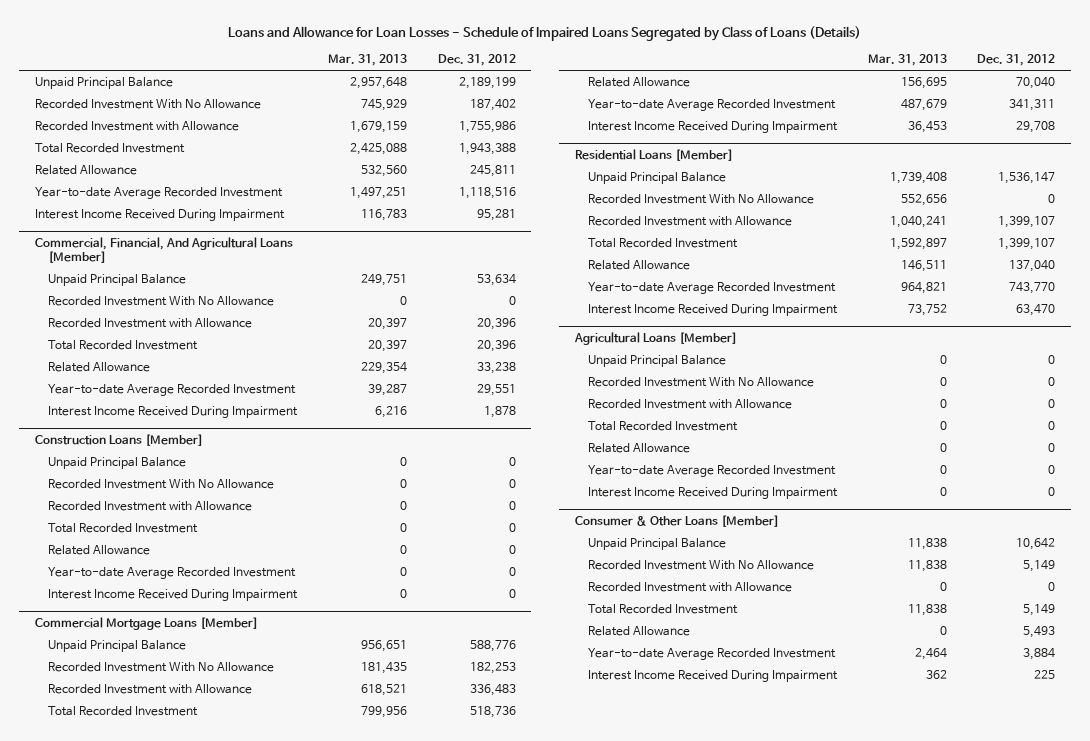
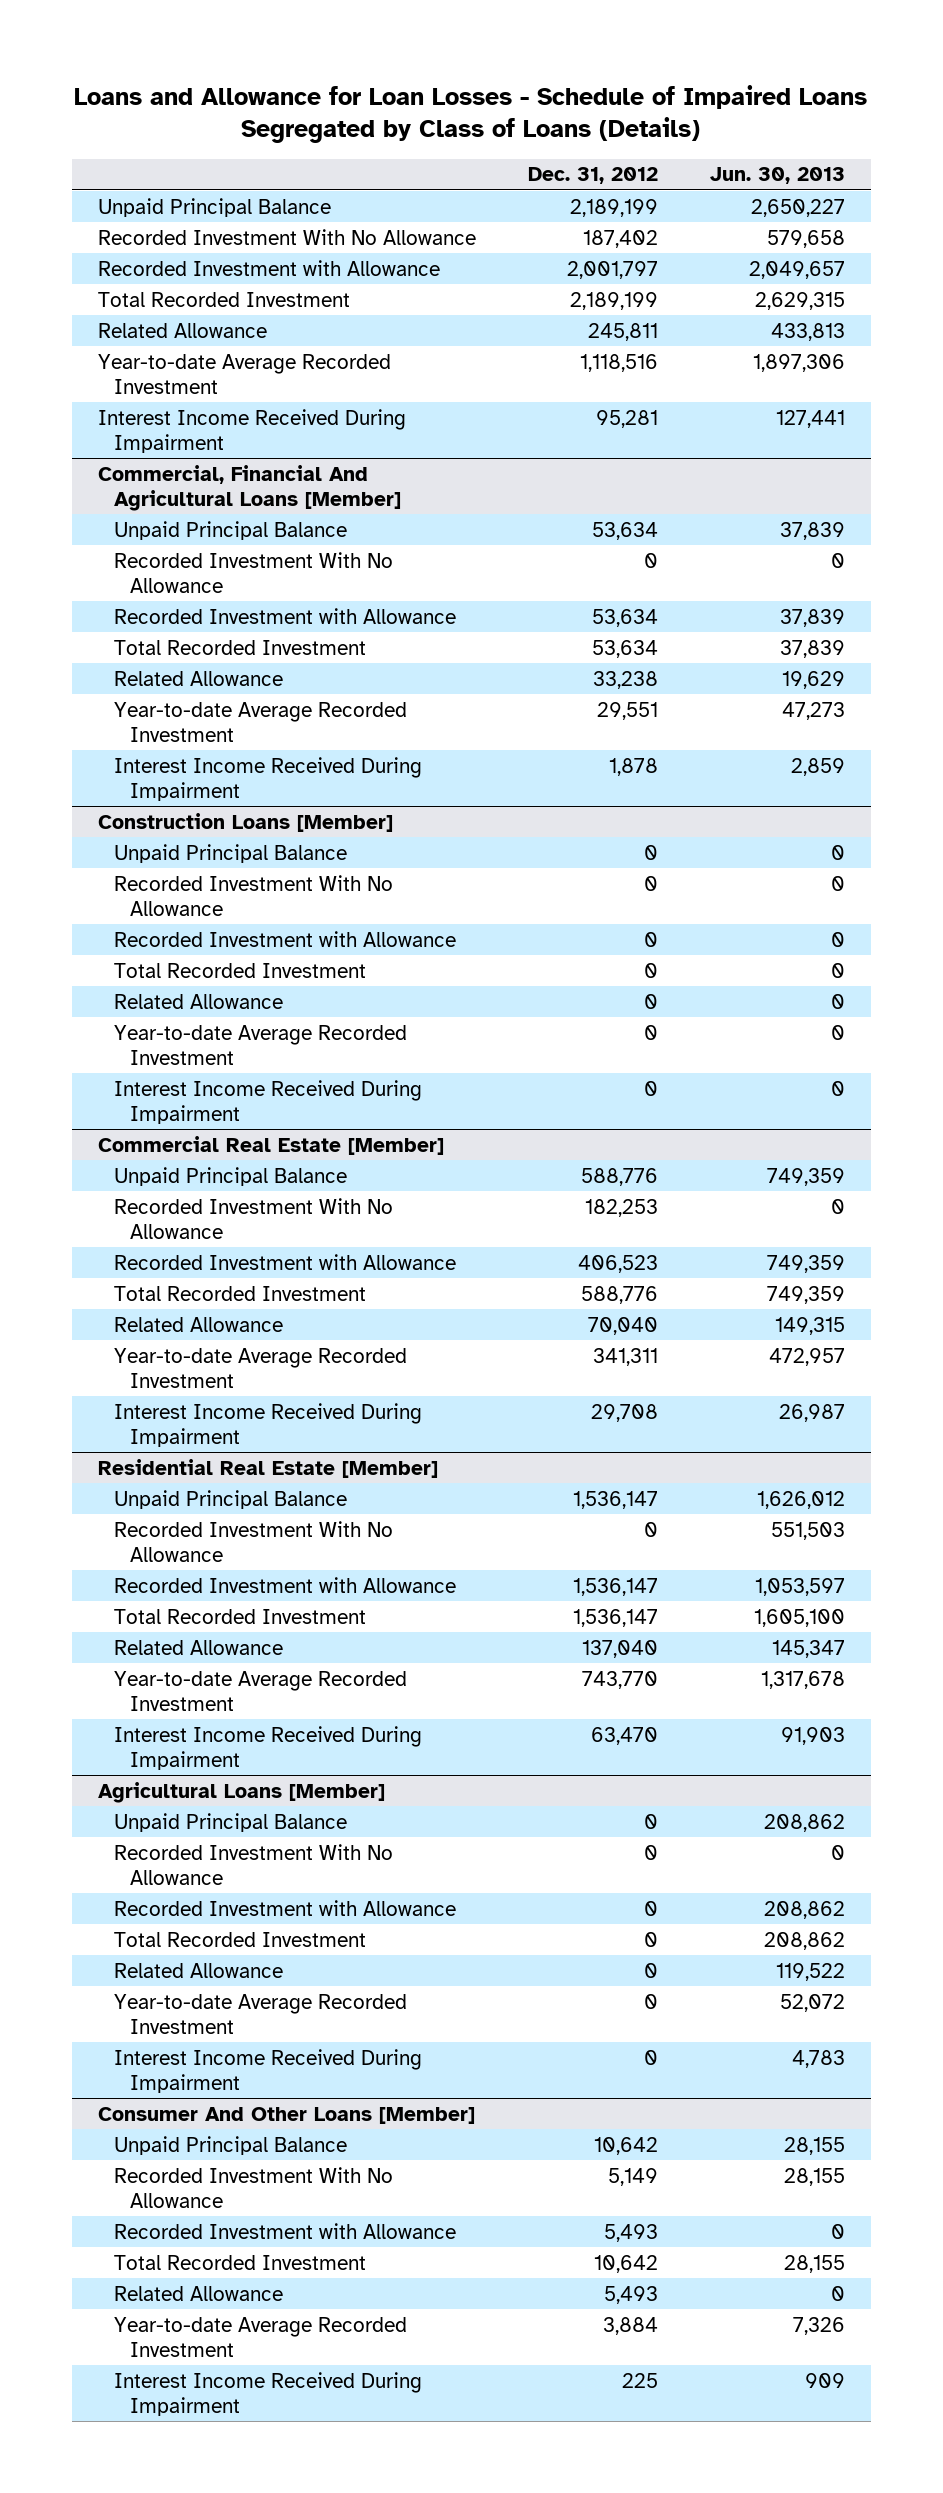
- | Mar. 31, 2013 | Dec. 31, 2012
+ | Dec. 31, 2012 | Jun. 30, 2013
- Recorded Investment with Allowance | 1,679,159 | 1,755,986
- Total Recorded Investment | 2,425,088 | 1,943,388
+ Recorded Investment with Allowance | 2,001,797 | 2,049,657
+ Total Recorded Investment | 2,189,199 | 2,629,315
- Commercial, Financial, And Agricultural Loans [Member]
+ Commercial, Financial And Agricultural Loans [Member]
- Recorded Investment with Allowance | 20,397 | 20,396
- Total Recorded Investment | 20,397 | 20,396
+ Recorded Investment with Allowance | 53,634 | 37,839
+ Total Recorded Investment | 53,634 | 37,839
- Commercial Mortgage Loans [Member]
+ Commercial Real Estate [Member]
- Recorded Investment with Allowance | 618,521 | 336,483
- Total Recorded Investment | 799,956 | 518,736
+ Recorded Investment with Allowance | 406,523 | 749,359
+ Total Recorded Investment | 588,776 | 749,359
- Residential Loans [Member]
+ Residential Real Estate [Member]
- Recorded Investment with Allowance | 1,040,241 | 1,399,107
- Total Recorded Investment | 1,592,897 | 1,399,107
+ Recorded Investment with Allowance | 1,536,147 | 1,053,597
+ Total Recorded Investment | 1,536,147 | 1,605,100
- Consumer & Other Loans [Member]
+ Consumer And Other Loans [Member]
- Recorded Investment with Allowance | 0 | 0
- Total Recorded Investment | 11,838 | 5,149
+ Recorded Investment with Allowance | 5,493 | 0
+ Total Recorded Investment | 10,642 | 28,155

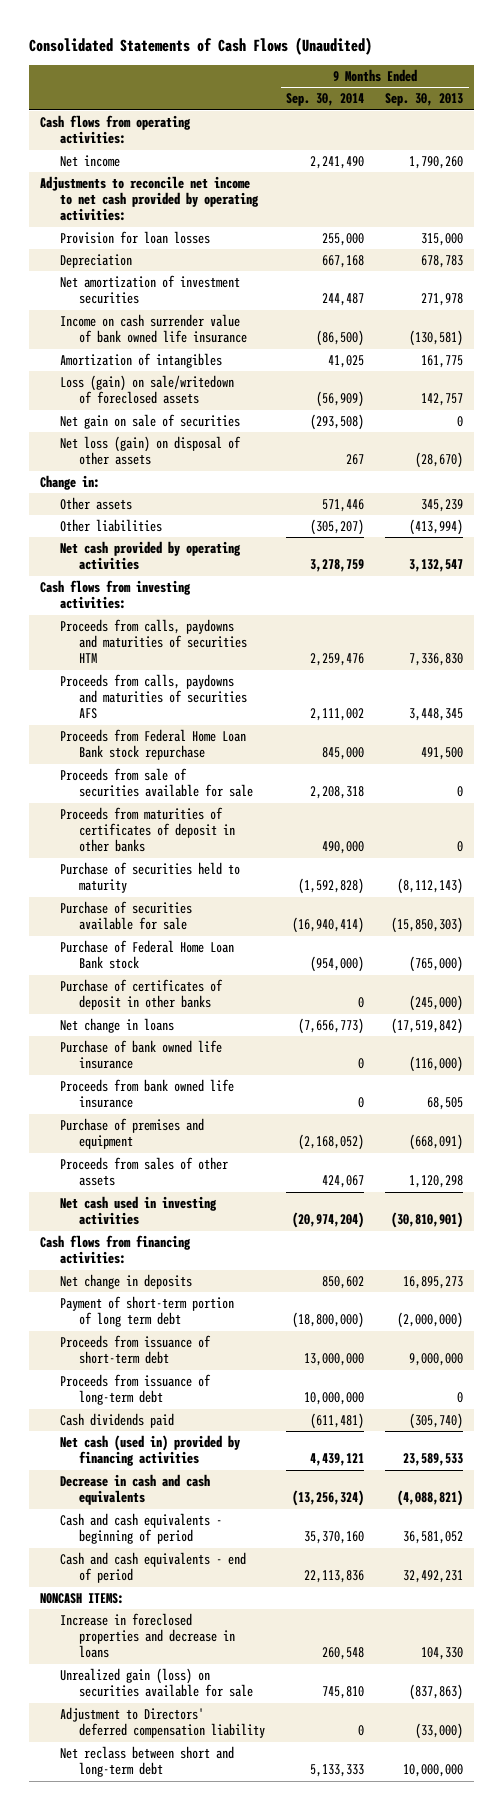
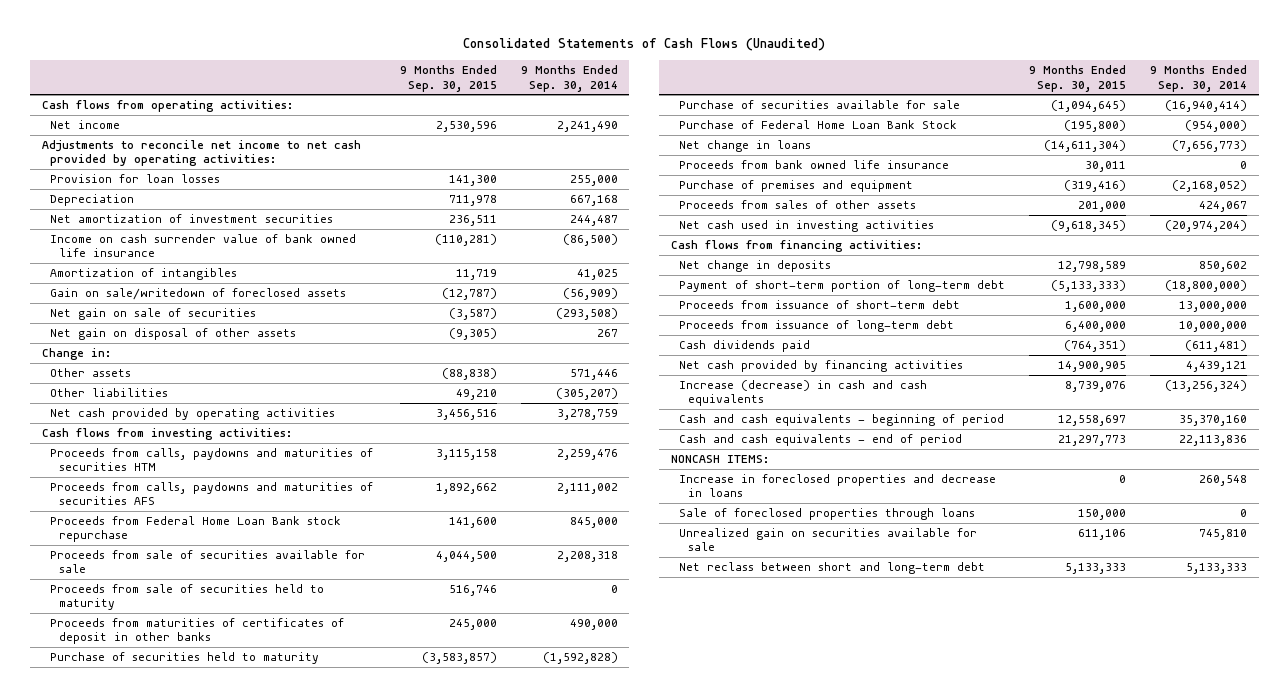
- | 9 Months Ended Sep. 30, 2014 | 9 Months Ended Sep. 30, 2013
+ | 9 Months Ended Sep. 30, 2015 | 9 Months Ended Sep. 30, 2014
- Loss (gain) on sale/writedown of foreclosed assets | (56,909) | 142,757
+ Gain on sale/writedown of foreclosed assets | (12,787) | (56,909)
- Net loss (gain) on disposal of other assets | 267 | (28,670)
+ Net gain on disposal of other assets | (9,305) | 267
+ Proceeds from sale of securities held to maturity | 516,746 | 0
- Purchase of Federal Home Loan Bank stock | (954,000) | (765,000)
- Purchase of certificates of deposit in other banks | 0 | (245,000)
+ Purchase of Federal Home Loan Bank Stock | (195,800) | (954,000)
- Purchase of bank owned life insurance | 0 | (116,000)
- Payment of short-term portion of long term debt | (18,800,000) | (2,000,000)
+ Payment of short-term portion of long-term debt | (5,133,333) | (18,800,000)
- Net cash (used in) provided by financing activities | 4,439,121 | 23,589,533
- Decrease in cash and cash equivalents | (13,256,324) | (4,088,821)
+ Net cash provided by financing activities | 14,900,905 | 4,439,121
+ Increase (decrease) in cash and cash equivalents | 8,739,076 | (13,256,324)
- Unrealized gain (loss) on securities available for sale | 745,810 | (837,863)
- Adjustment to Directors' deferred compensation liability | 0 | (33,000)
+ Sale of foreclosed properties through loans | 150,000 | 0
+ Unrealized gain on securities available for sale | 611,106 | 745,810

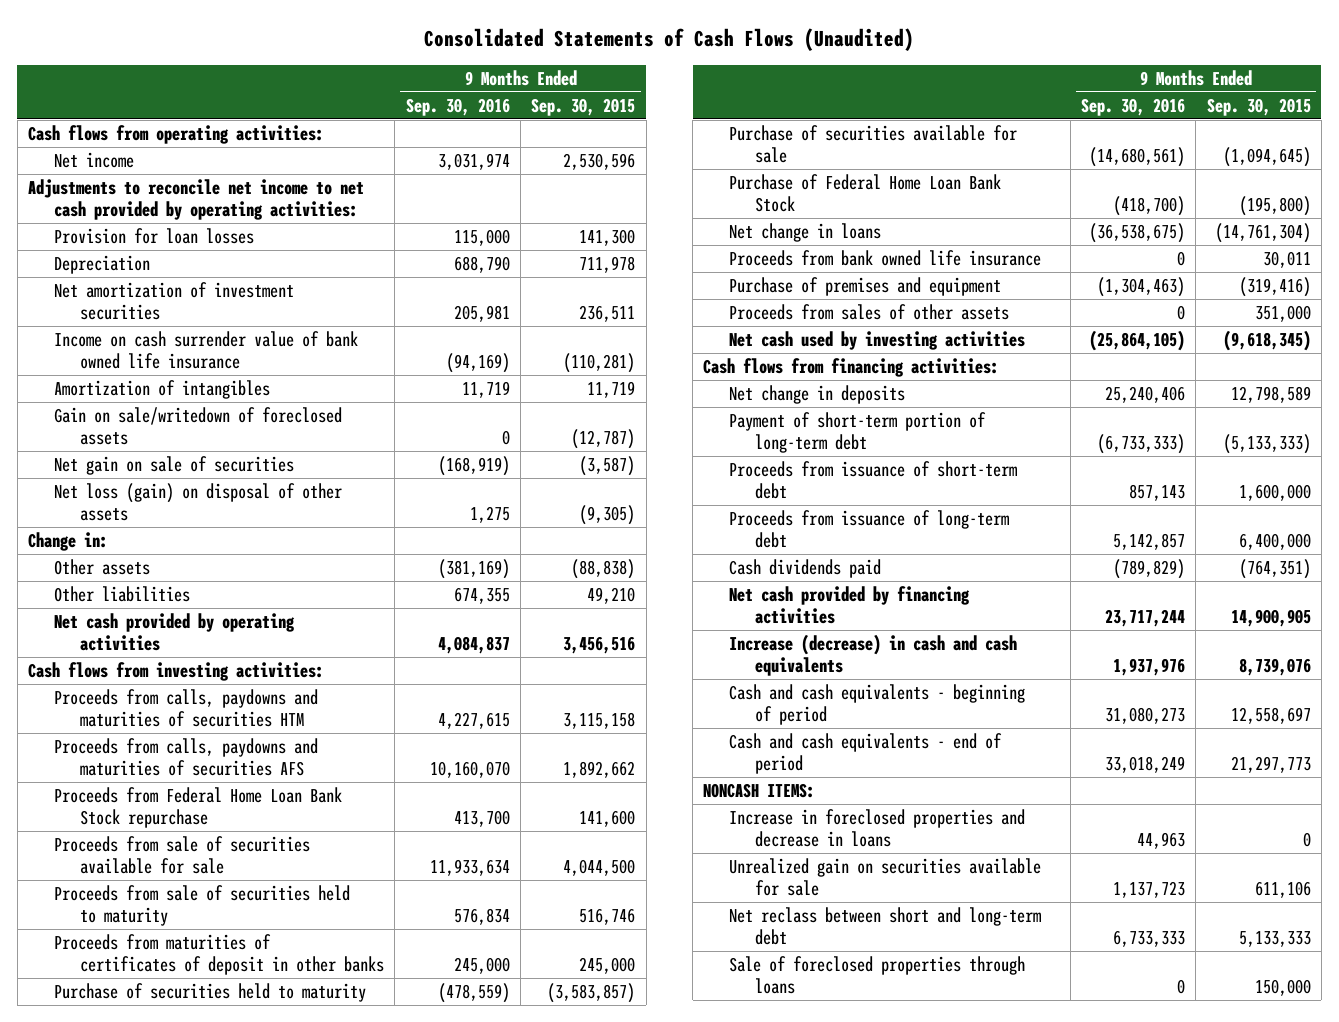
- | 9 Months Ended Sep. 30, 2015 | 9 Months Ended Sep. 30, 2014
+ | 9 Months Ended Sep. 30, 2016 | 9 Months Ended Sep. 30, 2015
- Net gain on disposal of other assets | (9,305) | 267
+ Net loss (gain) on disposal of other assets | 1,275 | (9,305)
- Proceeds from Federal Home Loan Bank stock repurchase | 141,600 | 845,000
+ Proceeds from Federal Home Loan Bank Stock repurchase | 413,700 | 141,600
- Net change in loans | (14,611,304) | (7,656,773)
+ Net change in loans | (36,538,675) | (14,761,304)
- Proceeds from sales of other assets | 201,000 | 424,067
- Net cash used in investing activities | (9,618,345) | (20,974,204)
+ Proceeds from sales of other assets | 0 | 351,000
+ Net cash used by investing activities | (25,864,105) | (9,618,345)
moved down: Sale of foreclosed properties through loans | 0 | 150,000

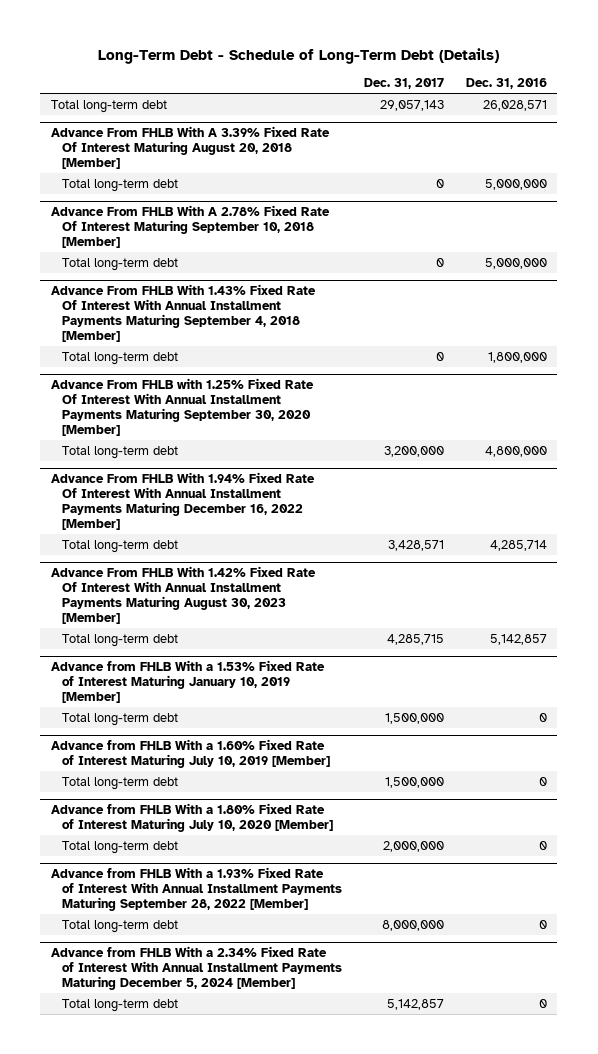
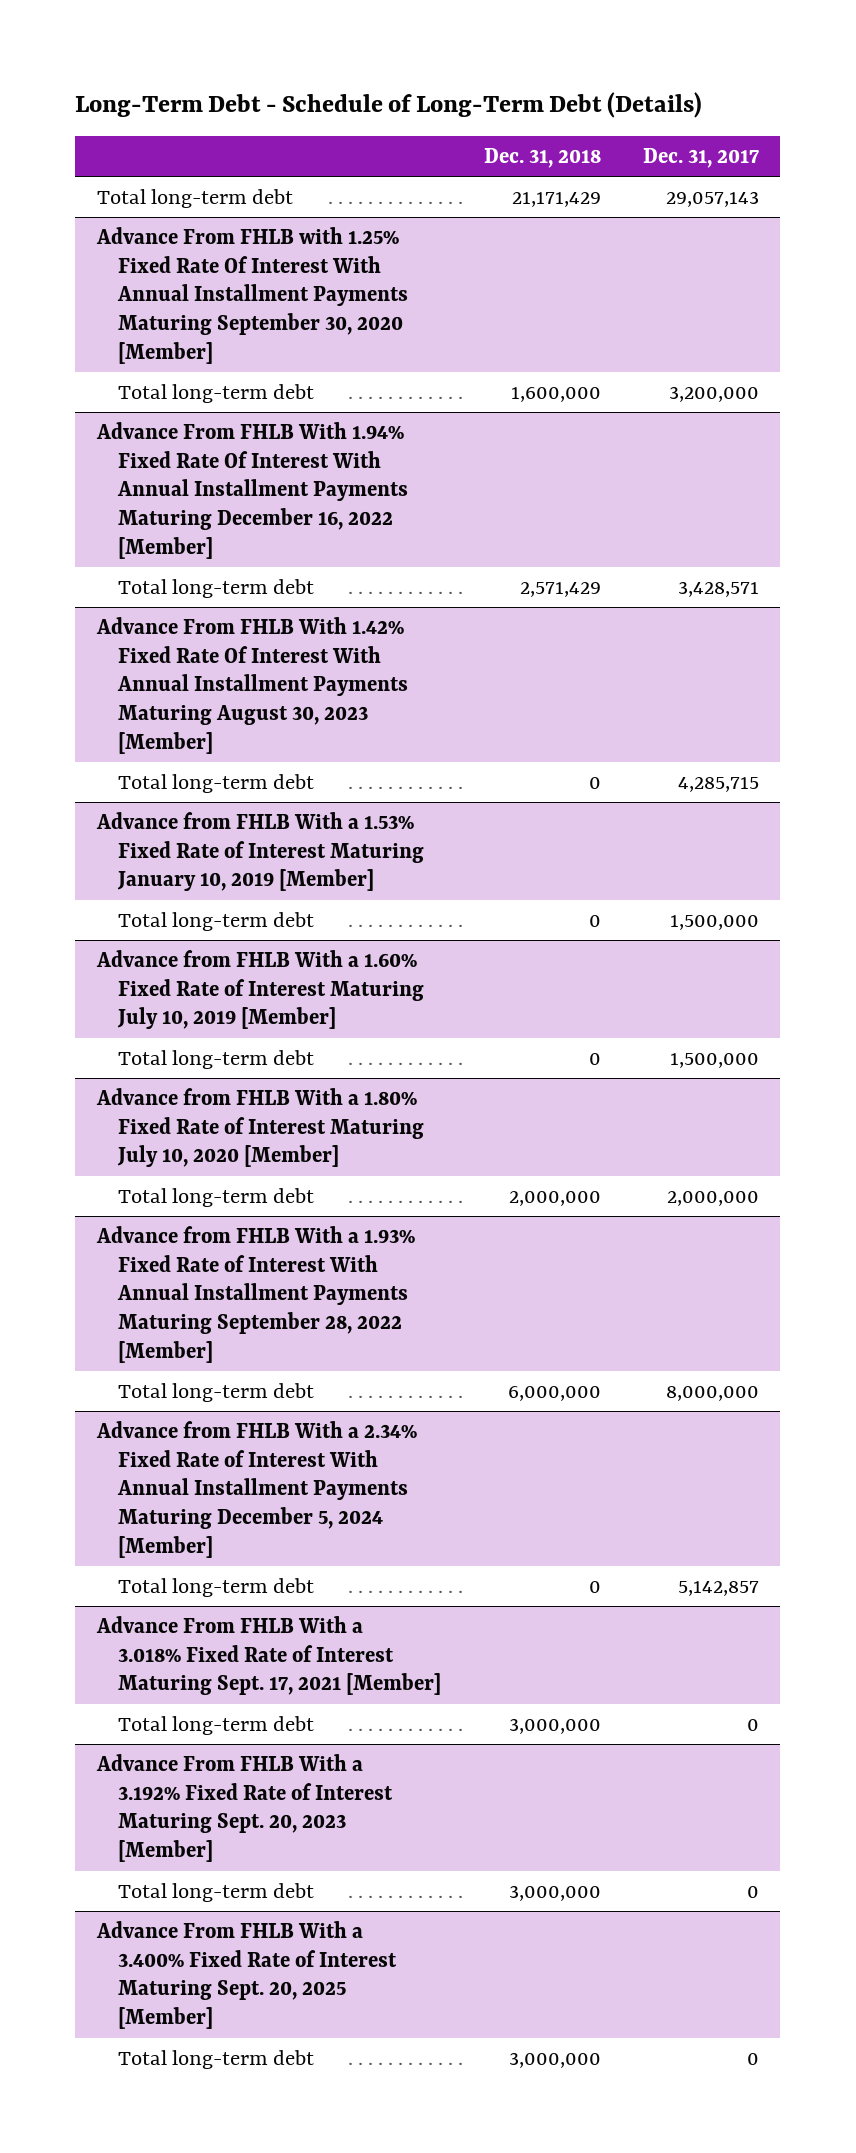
- | Dec. 31, 2017 | Dec. 31, 2016
+ | Dec. 31, 2018 | Dec. 31, 2017
- Advance From FHLB With A 3.39% Fixed Rate Of Interest Maturing August 20, 2018 [Member]
- Total long-term debt | 0 | 5,000,000
- Advance From FHLB With A 2.78% Fixed Rate Of Interest Maturing September 10, 2018 [Member]
- Total long-term debt | 0 | 5,000,000
- Advance From FHLB With 1.43% Fixed Rate Of Interest With Annual Installment Payments Maturing September 4, 2018 [Member]
- Total long-term debt | 0 | 1,800,000
+ Advance From FHLB With a 3.018% Fixed Rate of Interest Maturing Sept. 17, 2021 [Member]
+ Total long-term debt | 3,000,000 | 0
+ Advance From FHLB With a 3.192% Fixed Rate of Interest Maturing Sept. 20, 2023 [Member]
+ Total long-term debt | 3,000,000 | 0
+ Advance From FHLB With a 3.400% Fixed Rate of Interest Maturing Sept. 20, 2025 [Member]
+ Total long-term debt | 3,000,000 | 0

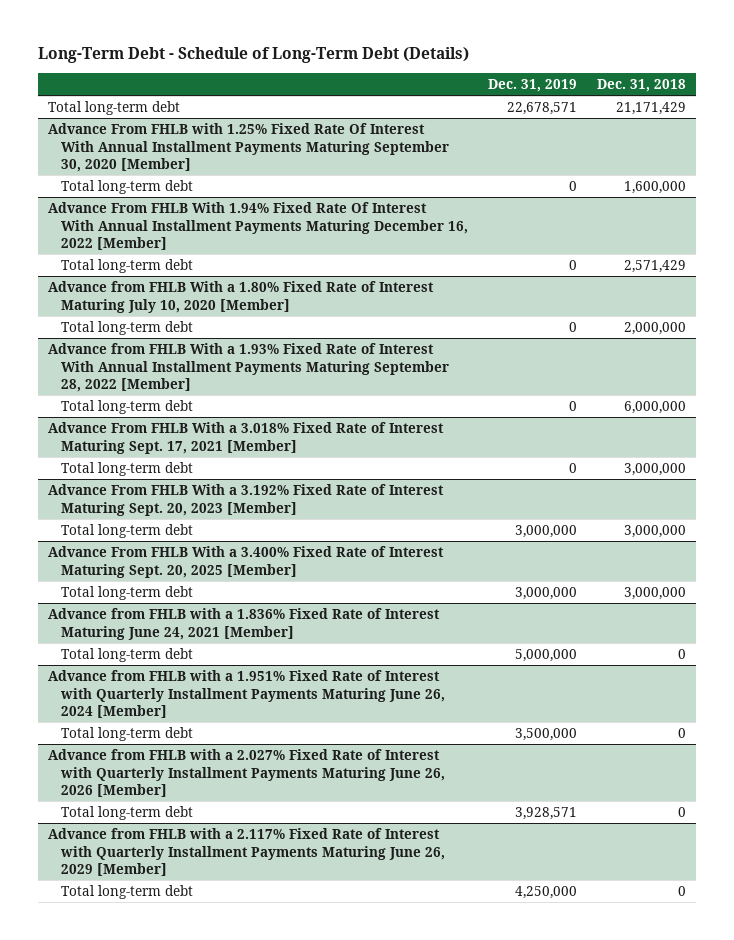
- | Dec. 31, 2018 | Dec. 31, 2017
+ | Dec. 31, 2019 | Dec. 31, 2018
- Advance From FHLB With 1.42% Fixed Rate Of Interest With Annual Installment Payments Maturing August 30, 2023 [Member]
- Total long-term debt | 0 | 4,285,715
- Advance from FHLB With a 1.53% Fixed Rate of Interest Maturing January 10, 2019 [Member]
- Total long-term debt | 0 | 1,500,000
- Advance from FHLB With a 1.60% Fixed Rate of Interest Maturing July 10, 2019 [Member]
- Total long-term debt | 0 | 1,500,000
- Advance from FHLB With a 2.34% Fixed Rate of Interest With Annual Installment Payments Maturing December 5, 2024 [Member]
- Total long-term debt | 0 | 5,142,857
+ Advance from FHLB with a 1.836% Fixed Rate of Interest Maturing June 24, 2021 [Member]
+ Total long-term debt | 5,000,000 | 0
+ Advance from FHLB with a 1.951% Fixed Rate of Interest with Quarterly Installment Payments Maturing June 26, 2024 [Member]
+ Total long-term debt | 3,500,000 | 0
+ Advance from FHLB with a 2.027% Fixed Rate of Interest with Quarterly Installment Payments Maturing June 26, 2026 [Member]
+ Total long-term debt | 3,928,571 | 0
+ Advance from FHLB with a 2.117% Fixed Rate of Interest with Quarterly Installment Payments Maturing June 26, 2029 [Member]
+ Total long-term debt | 4,250,000 | 0

